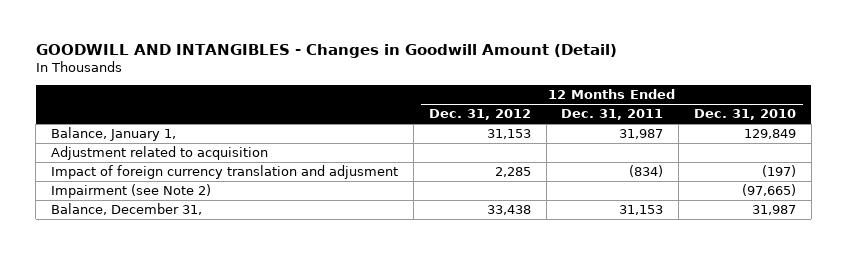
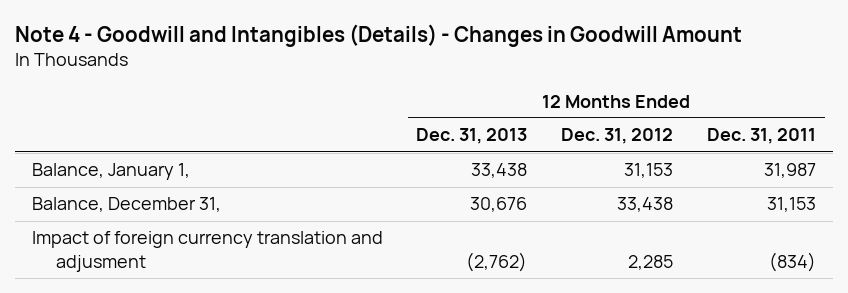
- GOODWILL AND INTANGIBLES - Changes in Goodwill Amount (Detail)
+ Note 4 - Goodwill and Intangibles (Details) - Changes in Goodwill Amount
- | 12 Months Ended Dec. 31, 2012 | 12 Months Ended Dec. 31, 2011 | 12 Months Ended Dec. 31, 2010
+ | 12 Months Ended Dec. 31, 2013 | 12 Months Ended Dec. 31, 2012 | 12 Months Ended Dec. 31, 2011
- Adjustment related to acquisition
- Impairment (see Note 2) | | | (97,665)
moved down: Impact of foreign currency translation and adjusment | (2,762) | 2,285 | (834)

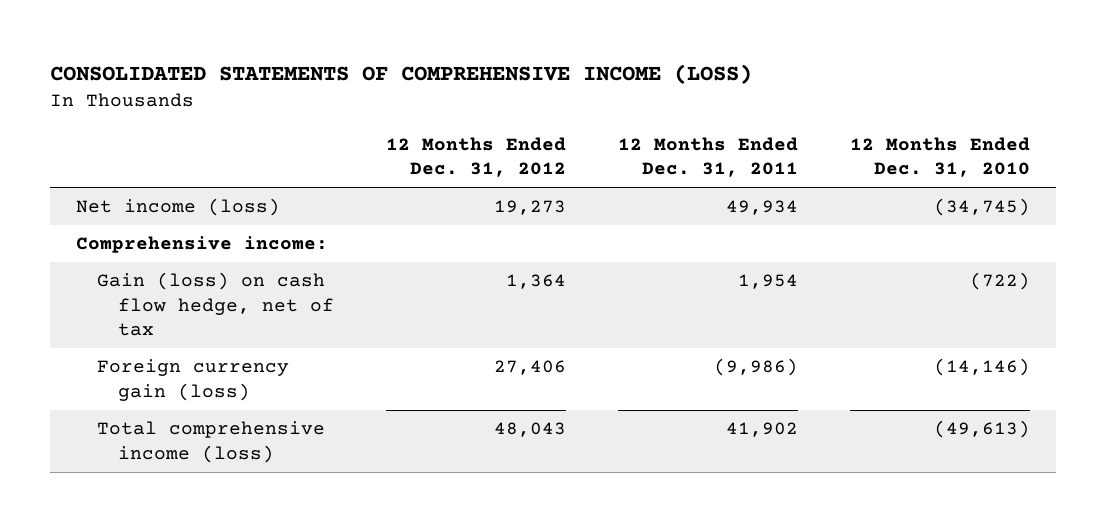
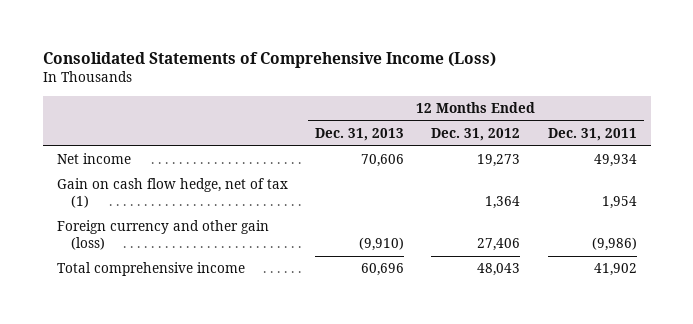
- CONSOLIDATED STATEMENTS OF COMPREHENSIVE INCOME (LOSS)
+ Consolidated Statements of Comprehensive Income (Loss)
- | 12 Months Ended Dec. 31, 2012 | 12 Months Ended Dec. 31, 2011 | 12 Months Ended Dec. 31, 2010
+ | 12 Months Ended Dec. 31, 2013 | 12 Months Ended Dec. 31, 2012 | 12 Months Ended Dec. 31, 2011
- Net income (loss) | 19,273 | 49,934 | (34,745)
- Comprehensive income:
- Gain (loss) on cash flow hedge, net of tax | 1,364 | 1,954 | (722)
- Foreign currency gain (loss) | 27,406 | (9,986) | (14,146)
- Total comprehensive income (loss) | 48,043 | 41,902 | (49,613)
+ Net income | 70,606 | 19,273 | 49,934
+ Gain on cash flow hedge, net of tax (1) | | 1,364 | 1,954
+ Foreign currency and other gain (loss) | (9,910) | 27,406 | (9,986)
+ Total comprehensive income | 60,696 | 48,043 | 41,902

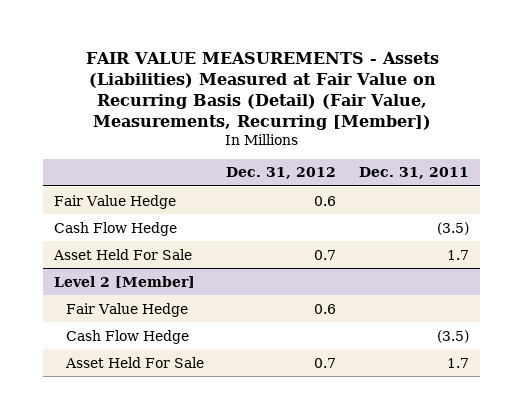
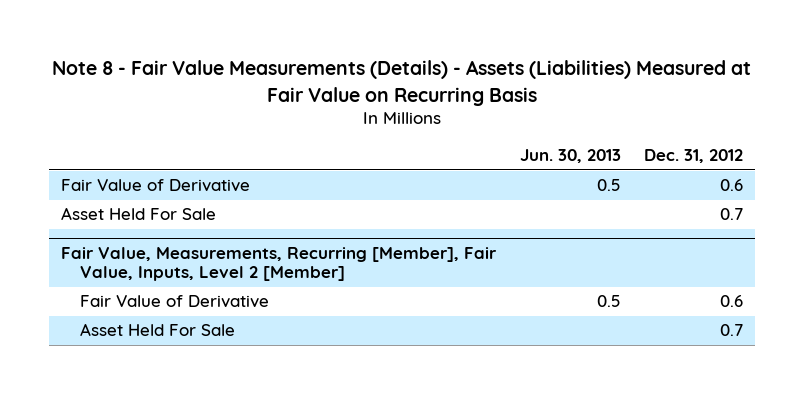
- FAIR VALUE MEASUREMENTS - Assets (Liabilities) Measured at Fair Value on Recurring Basis (Detail) (Fair Value, Measurements, Recurring [Member])
+ Note 8 - Fair Value Measurements (Details) - Assets (Liabilities) Measured at Fair Value on Recurring Basis
- | Dec. 31, 2012 | Dec. 31, 2011
+ | Jun. 30, 2013 | Dec. 31, 2012
- Fair Value Hedge | 0.6 |
- Cash Flow Hedge | | (3.5)
+ Fair Value of Derivative | 0.5 | 0.6
- Level 2 [Member]
- Fair Value Hedge | 0.6 |
- Cash Flow Hedge | | (3.5)
+ Fair Value, Measurements, Recurring [Member], Fair Value, Inputs, Level 2 [Member]
+ Fair Value of Derivative | 0.5 | 0.6

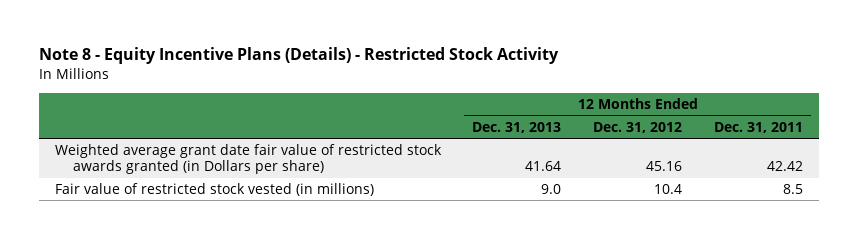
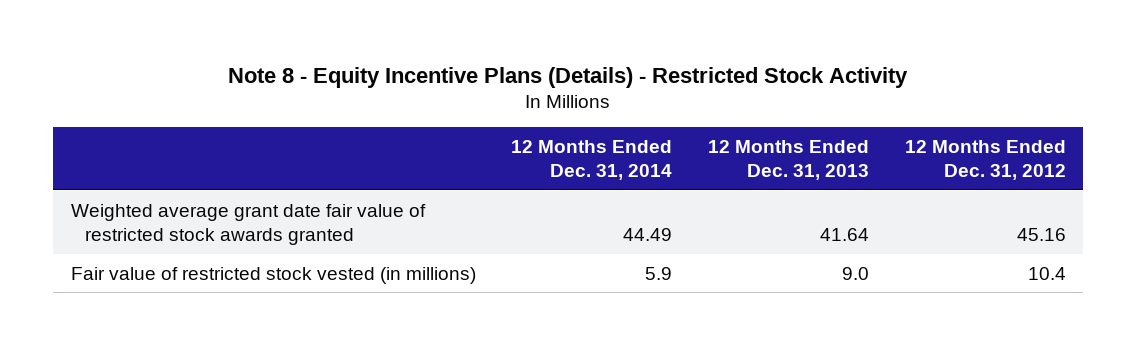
- | 12 Months Ended Dec. 31, 2013 | 12 Months Ended Dec. 31, 2012 | 12 Months Ended Dec. 31, 2011
+ | 12 Months Ended Dec. 31, 2014 | 12 Months Ended Dec. 31, 2013 | 12 Months Ended Dec. 31, 2012
- Weighted average grant date fair value of restricted stock awards granted (in Dollars per share) | 41.64 | 45.16 | 42.42
+ Weighted average grant date fair value of restricted stock awards granted | 44.49 | 41.64 | 45.16

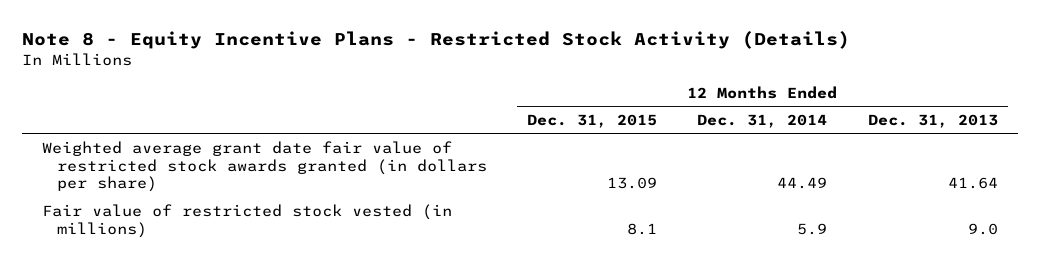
- Note 8 - Equity Incentive Plans (Details) - Restricted Stock Activity
+ Note 8 - Equity Incentive Plans - Restricted Stock Activity (Details)
- | 12 Months Ended Dec. 31, 2014 | 12 Months Ended Dec. 31, 2013 | 12 Months Ended Dec. 31, 2012
+ | 12 Months Ended Dec. 31, 2015 | 12 Months Ended Dec. 31, 2014 | 12 Months Ended Dec. 31, 2013
- Weighted average grant date fair value of restricted stock awards granted | 44.49 | 41.64 | 45.16
+ Weighted average grant date fair value of restricted stock awards granted (in dollars per share) | 13.09 | 44.49 | 41.64

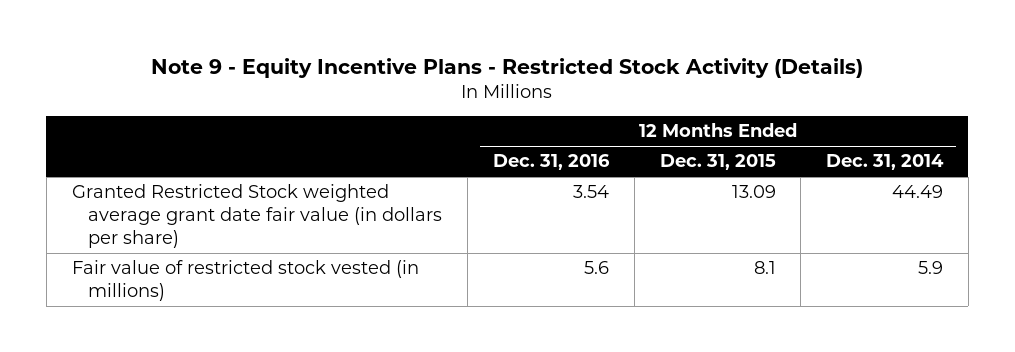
- Note 8 - Equity Incentive Plans - Restricted Stock Activity (Details)
+ Note 9 - Equity Incentive Plans - Restricted Stock Activity (Details)
- | 12 Months Ended Dec. 31, 2015 | 12 Months Ended Dec. 31, 2014 | 12 Months Ended Dec. 31, 2013
+ | 12 Months Ended Dec. 31, 2016 | 12 Months Ended Dec. 31, 2015 | 12 Months Ended Dec. 31, 2014
- Weighted average grant date fair value of restricted stock awards granted (in dollars per share) | 13.09 | 44.49 | 41.64
+ Granted Restricted Stock weighted average grant date fair value (in dollars per share) | 3.54 | 13.09 | 44.49

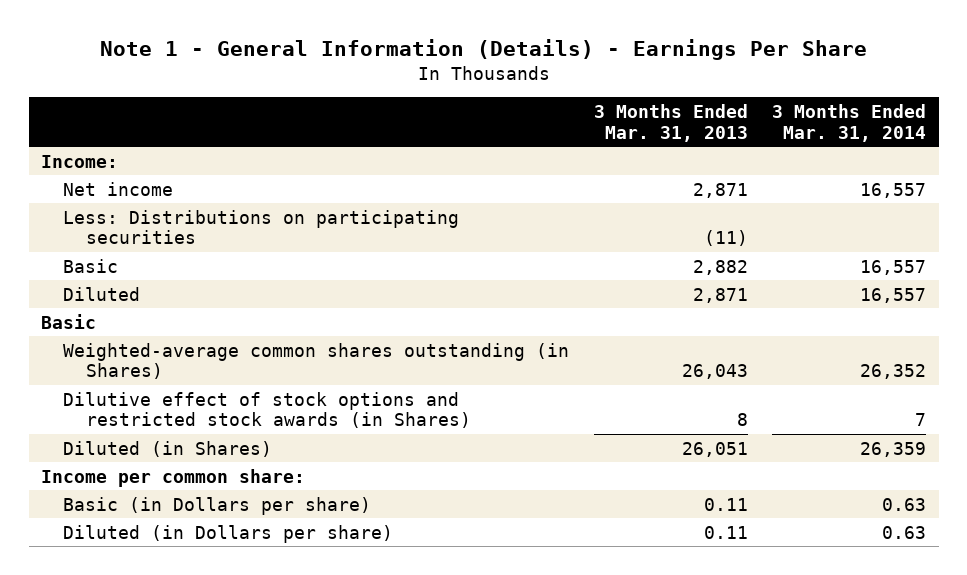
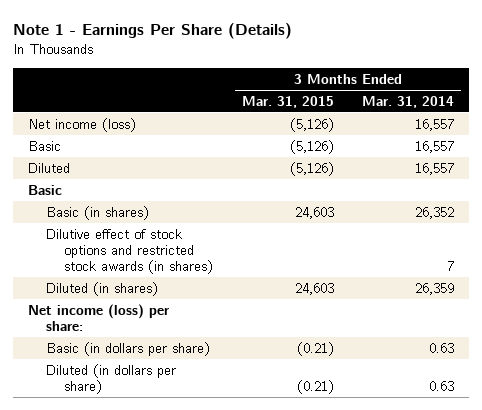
- Note 1 - General Information (Details) - Earnings Per Share
+ Note 1 - Earnings Per Share (Details)
- | 3 Months Ended Mar. 31, 2013 | 3 Months Ended Mar. 31, 2014
+ | 3 Months Ended Mar. 31, 2015 | 3 Months Ended Mar. 31, 2014
- Income:
- Net income | 2,871 | 16,557
- Less: Distributions on participating securities | (11) |
+ Net income (loss) | (5,126) | 16,557
- Weighted-average common shares outstanding (in Shares) | 26,043 | 26,352
- Dilutive effect of stock options and restricted stock awards (in Shares) | 8 | 7
- Diluted (in Shares) | 26,051 | 26,359
- Income per common share:
- Basic (in Dollars per share) | 0.11 | 0.63
- Diluted (in Dollars per share) | 0.11 | 0.63
+ Basic (in shares) | 24,603 | 26,352
+ Dilutive effect of stock options and restricted stock awards (in shares) | | 7
+ Diluted (in shares) | 24,603 | 26,359
+ Net income (loss) per share:
+ Basic (in dollars per share) | (0.21) | 0.63
+ Diluted (in dollars per share) | (0.21) | 0.63

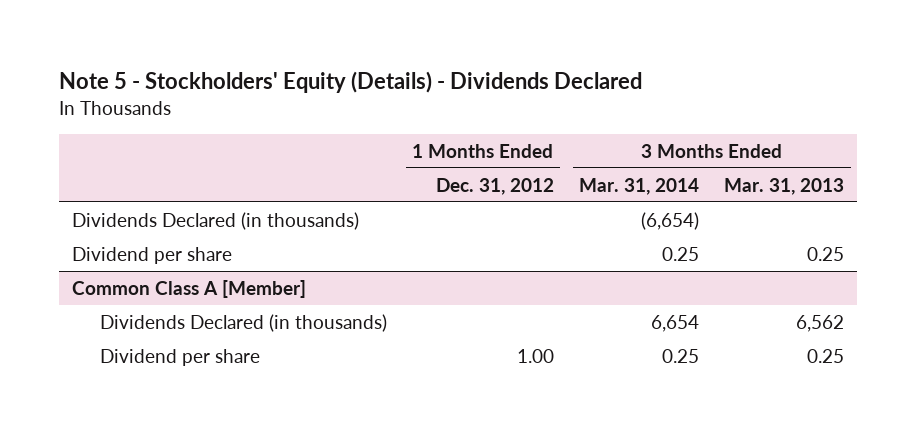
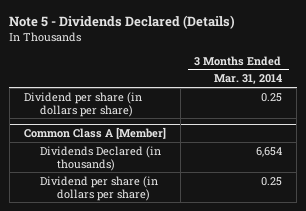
- Note 5 - Stockholders' Equity (Details) - Dividends Declared
+ Note 5 - Dividends Declared (Details)
- | 1 Months Ended Dec. 31, 2012 | 3 Months Ended Mar. 31, 2014 | 3 Months Ended Mar. 31, 2013
+ | 3 Months Ended Mar. 31, 2014
- Dividends Declared (in thousands) | | (6,654) |
- Dividend per share | | 0.25 | 0.25
+ Dividend per share (in dollars per share) | 0.25
@ Common Class A [Member]
- Dividend per share | 1.00 | 0.25 | 0.25
+ Dividend per share (in dollars per share) | 0.25

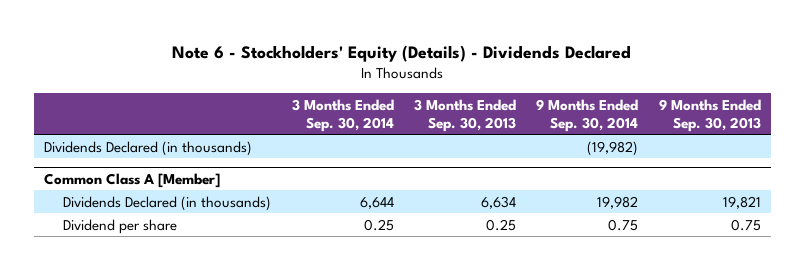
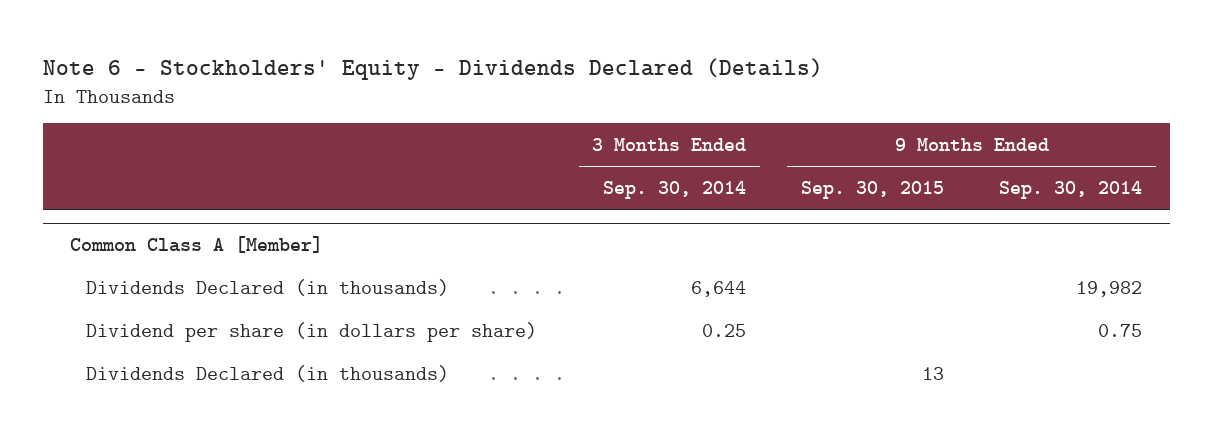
- Note 6 - Stockholders' Equity (Details) - Dividends Declared
+ Note 6 - Stockholders' Equity - Dividends Declared (Details)
- | 3 Months Ended Sep. 30, 2014 | 3 Months Ended Sep. 30, 2013 | 9 Months Ended Sep. 30, 2014 | 9 Months Ended Sep. 30, 2013
+ | 3 Months Ended Sep. 30, 2014 | 9 Months Ended Sep. 30, 2015 | 9 Months Ended Sep. 30, 2014
- Dividends Declared (in thousands) | | | (19,982) |
@ Common Class A [Member]
- Dividend per share | 0.25 | 0.25 | 0.75 | 0.75
+ Dividend per share (in dollars per share) | 0.25 | | 0.75
+ Dividends Declared (in thousands) | | 13 |

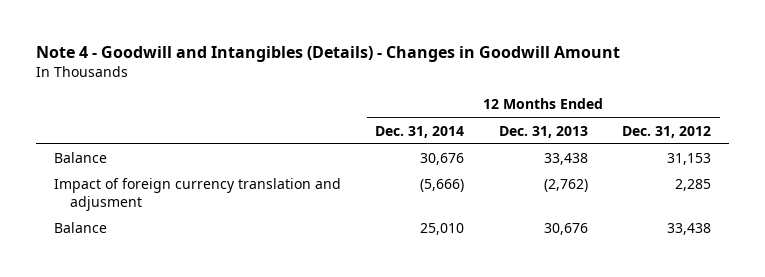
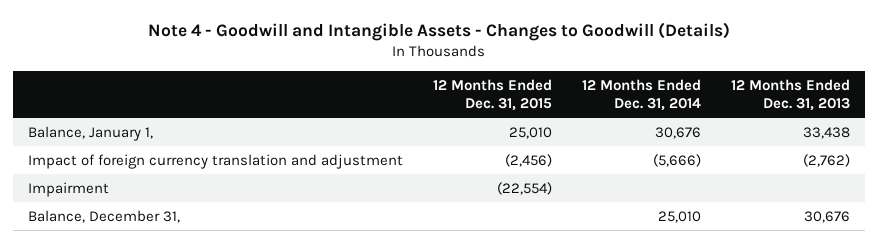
- Note 4 - Goodwill and Intangibles (Details) - Changes in Goodwill Amount
+ Note 4 - Goodwill and Intangible Assets - Changes to Goodwill (Details)
- | 12 Months Ended Dec. 31, 2014 | 12 Months Ended Dec. 31, 2013 | 12 Months Ended Dec. 31, 2012
+ | 12 Months Ended Dec. 31, 2015 | 12 Months Ended Dec. 31, 2014 | 12 Months Ended Dec. 31, 2013
- Balance | 30,676 | 33,438 | 31,153
- Impact of foreign currency translation and adjusment | (5,666) | (2,762) | 2,285
- Balance | 25,010 | 30,676 | 33,438
+ Balance, January 1, | 25,010 | 30,676 | 33,438
+ Impact of foreign currency translation and adjustment | (2,456) | (5,666) | (2,762)
+ Impairment | (22,554) | |
+ Balance, December 31, | | 25,010 | 30,676

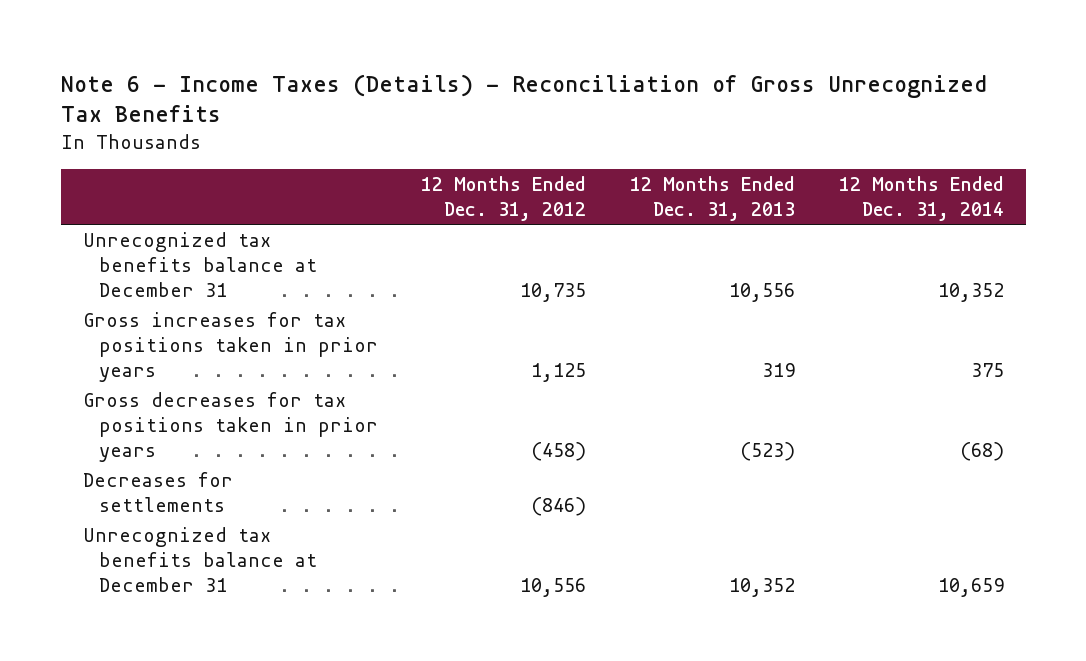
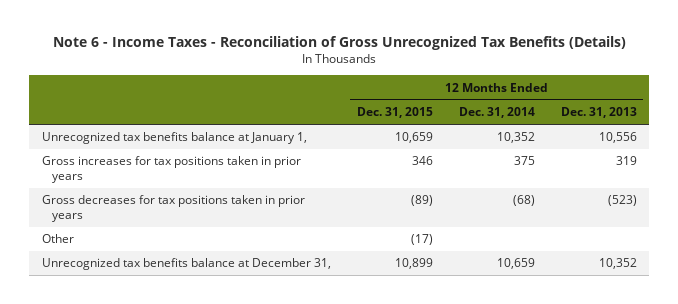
- Note 6 - Income Taxes (Details) - Reconciliation of Gross Unrecognized Tax Benefits
+ Note 6 - Income Taxes - Reconciliation of Gross Unrecognized Tax Benefits (Details)
- | 12 Months Ended Dec. 31, 2012 | 12 Months Ended Dec. 31, 2013 | 12 Months Ended Dec. 31, 2014
+ | 12 Months Ended Dec. 31, 2015 | 12 Months Ended Dec. 31, 2014 | 12 Months Ended Dec. 31, 2013
- Unrecognized tax benefits balance at December 31 | 10,735 | 10,556 | 10,352
+ Unrecognized tax benefits balance at January 1, | 10,659 | 10,352 | 10,556
- Decreases for settlements | (846) | |
- Unrecognized tax benefits balance at December 31 | 10,556 | 10,352 | 10,659
+ Other | (17) | |
+ Unrecognized tax benefits balance at December 31, | 10,899 | 10,659 | 10,352

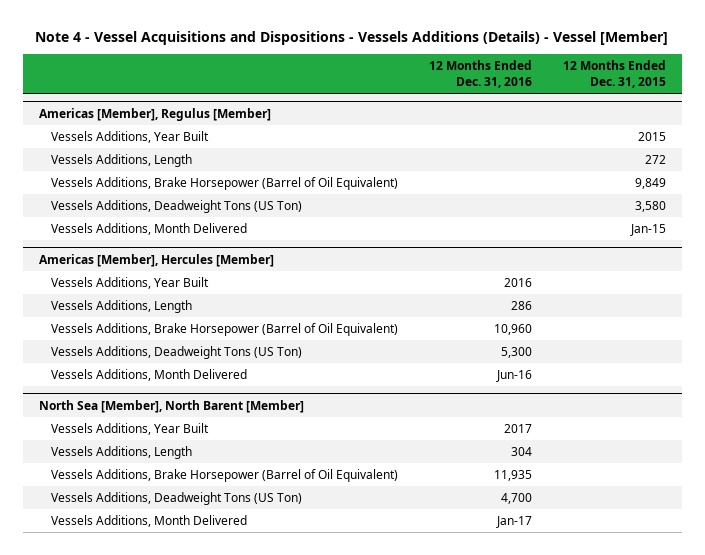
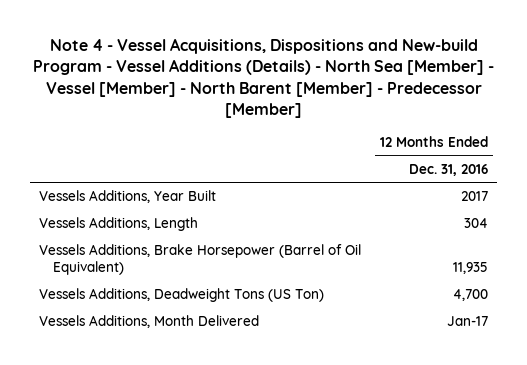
- Note 4 - Vessel Acquisitions and Dispositions - Vessels Additions (Details) - Vessel [Member]
+ Note 4 - Vessel Acquisitions, Dispositions and New-build Program - Vessel Additions (Details) - North Sea [Member] - Vessel [Member] - North Barent [Member] - Predecessor [Member]
- | 12 Months Ended Dec. 31, 2016 | 12 Months Ended Dec. 31, 2015
+ | 12 Months Ended Dec. 31, 2016
- Americas [Member], Regulus [Member]
- Vessels Additions, Year Built | | 2015
- Vessels Additions, Length | | 272
- Vessels Additions, Brake Horsepower (Barrel of Oil Equivalent) | | 9,849
- Vessels Additions, Deadweight Tons (US Ton) | | 3,580
- Vessels Additions, Month Delivered | | Jan-15
- Americas [Member], Hercules [Member]
- Vessels Additions, Year Built | 2016 |
- Vessels Additions, Length | 286 |
- Vessels Additions, Brake Horsepower (Barrel of Oil Equivalent) | 10,960 |
- Vessels Additions, Deadweight Tons (US Ton) | 5,300 |
- Vessels Additions, Month Delivered | Jun-16 |
- North Sea [Member], North Barent [Member]

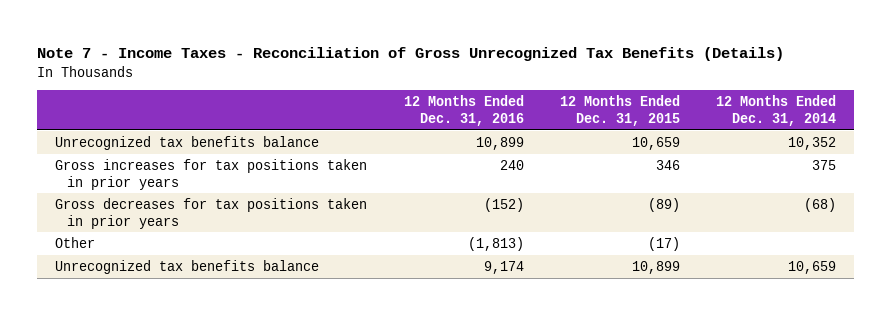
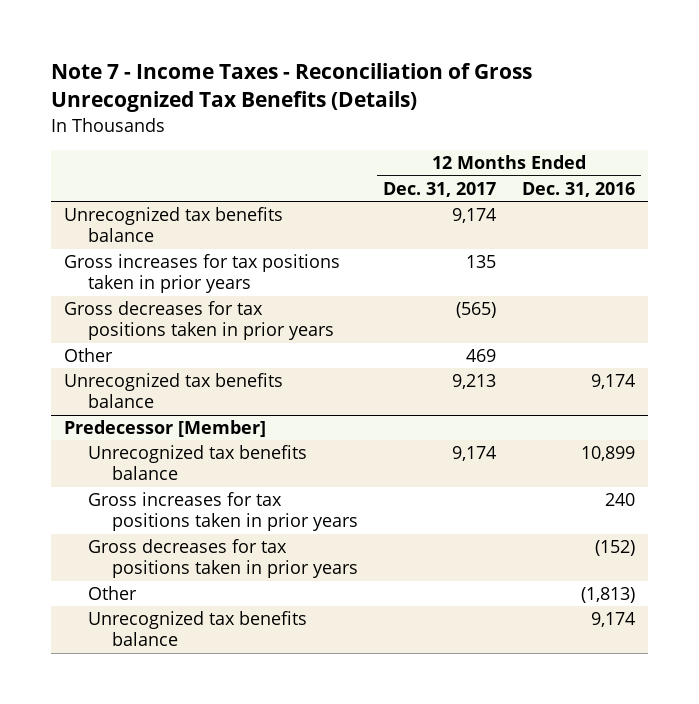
- | 12 Months Ended Dec. 31, 2016 | 12 Months Ended Dec. 31, 2015 | 12 Months Ended Dec. 31, 2014
+ | 12 Months Ended Dec. 31, 2017 | 12 Months Ended Dec. 31, 2016
+ Unrecognized tax benefits balance | 9,174 |
+ Gross increases for tax positions taken in prior years | 135 |
+ Gross decreases for tax positions taken in prior years | (565) |
+ Other | 469 |
+ Unrecognized tax benefits balance | 9,213 | 9,174
+ Predecessor [Member]

